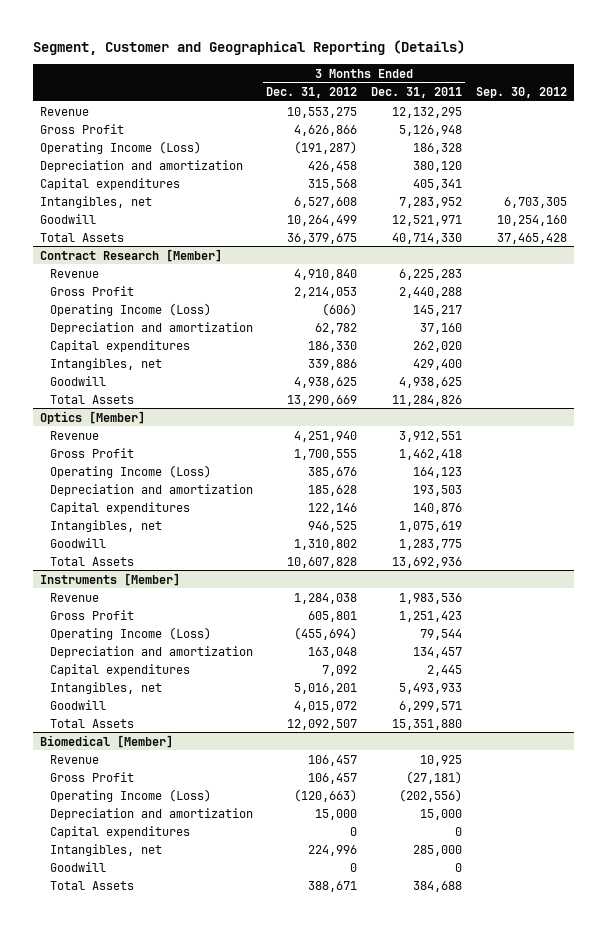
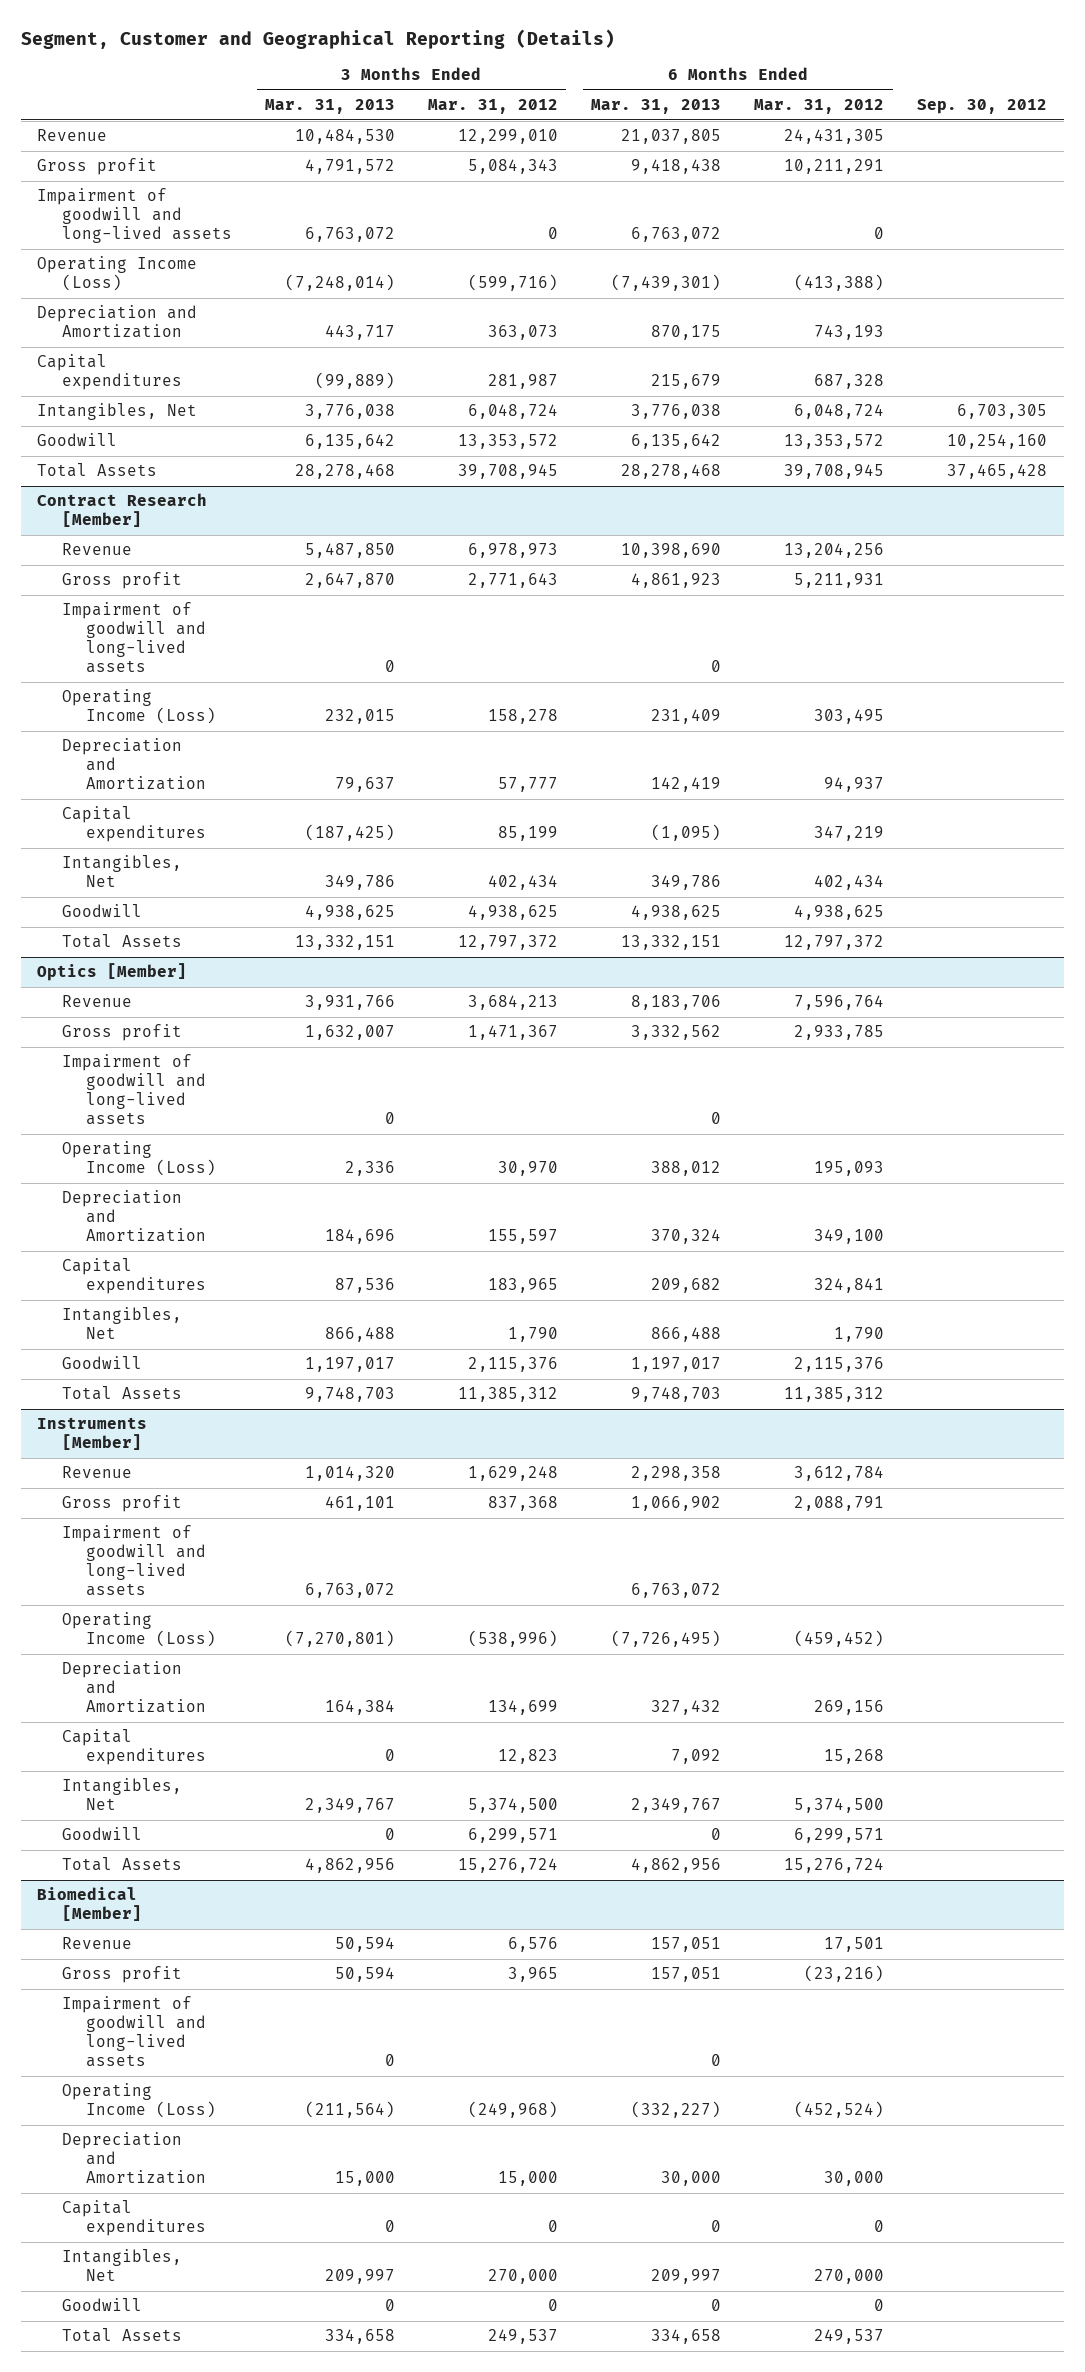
- | 3 Months Ended Dec. 31, 2012 | 3 Months Ended Dec. 31, 2011 | Sep. 30, 2012
+ | 3 Months Ended Mar. 31, 2013 | 3 Months Ended Mar. 31, 2012 | 6 Months Ended Mar. 31, 2013 | 6 Months Ended Mar. 31, 2012 | Sep. 30, 2012
- Gross Profit | 4,626,866 | 5,126,948 |
+ Gross profit | 4,791,572 | 5,084,343 | 9,418,438 | 10,211,291 |
+ Impairment of goodwill and long-lived assets | 6,763,072 | 0 | 6,763,072 | 0 |
- Depreciation and amortization | 426,458 | 380,120 |
+ Depreciation and Amortization | 443,717 | 363,073 | 870,175 | 743,193 |
- Intangibles, net | 6,527,608 | 7,283,952 | 6,703,305
+ Intangibles, Net | 3,776,038 | 6,048,724 | 3,776,038 | 6,048,724 | 6,703,305
@ Contract Research [Member]
- Gross Profit | 2,214,053 | 2,440,288 |
+ Gross profit | 2,647,870 | 2,771,643 | 4,861,923 | 5,211,931 |
+ Impairment of goodwill and long-lived assets | 0 | | 0 | |
- Depreciation and amortization | 62,782 | 37,160 |
+ Depreciation and Amortization | 79,637 | 57,777 | 142,419 | 94,937 |
- Intangibles, net | 339,886 | 429,400 |
+ Intangibles, Net | 349,786 | 402,434 | 349,786 | 402,434 |
@ Optics [Member]
- Gross Profit | 1,700,555 | 1,462,418 |
+ Gross profit | 1,632,007 | 1,471,367 | 3,332,562 | 2,933,785 |
+ Impairment of goodwill and long-lived assets | 0 | | 0 | |
- Depreciation and amortization | 185,628 | 193,503 |
+ Depreciation and Amortization | 184,696 | 155,597 | 370,324 | 349,100 |
- Intangibles, net | 946,525 | 1,075,619 |
+ Intangibles, Net | 866,488 | 1,790 | 866,488 | 1,790 |
@ Instruments [Member]
- Gross Profit | 605,801 | 1,251,423 |
+ Gross profit | 461,101 | 837,368 | 1,066,902 | 2,088,791 |
+ Impairment of goodwill and long-lived assets | 6,763,072 | | 6,763,072 | |
- Depreciation and amortization | 163,048 | 134,457 |
+ Depreciation and Amortization | 164,384 | 134,699 | 327,432 | 269,156 |
- Intangibles, net | 5,016,201 | 5,493,933 |
+ Intangibles, Net | 2,349,767 | 5,374,500 | 2,349,767 | 5,374,500 |
@ Biomedical [Member]
- Gross Profit | 106,457 | (27,181) |
+ Gross profit | 50,594 | 3,965 | 157,051 | (23,216) |
+ Impairment of goodwill and long-lived assets | 0 | | 0 | |
- Depreciation and amortization | 15,000 | 15,000 |
+ Depreciation and Amortization | 15,000 | 15,000 | 30,000 | 30,000 |
- Intangibles, net | 224,996 | 285,000 |
+ Intangibles, Net | 209,997 | 270,000 | 209,997 | 270,000 |

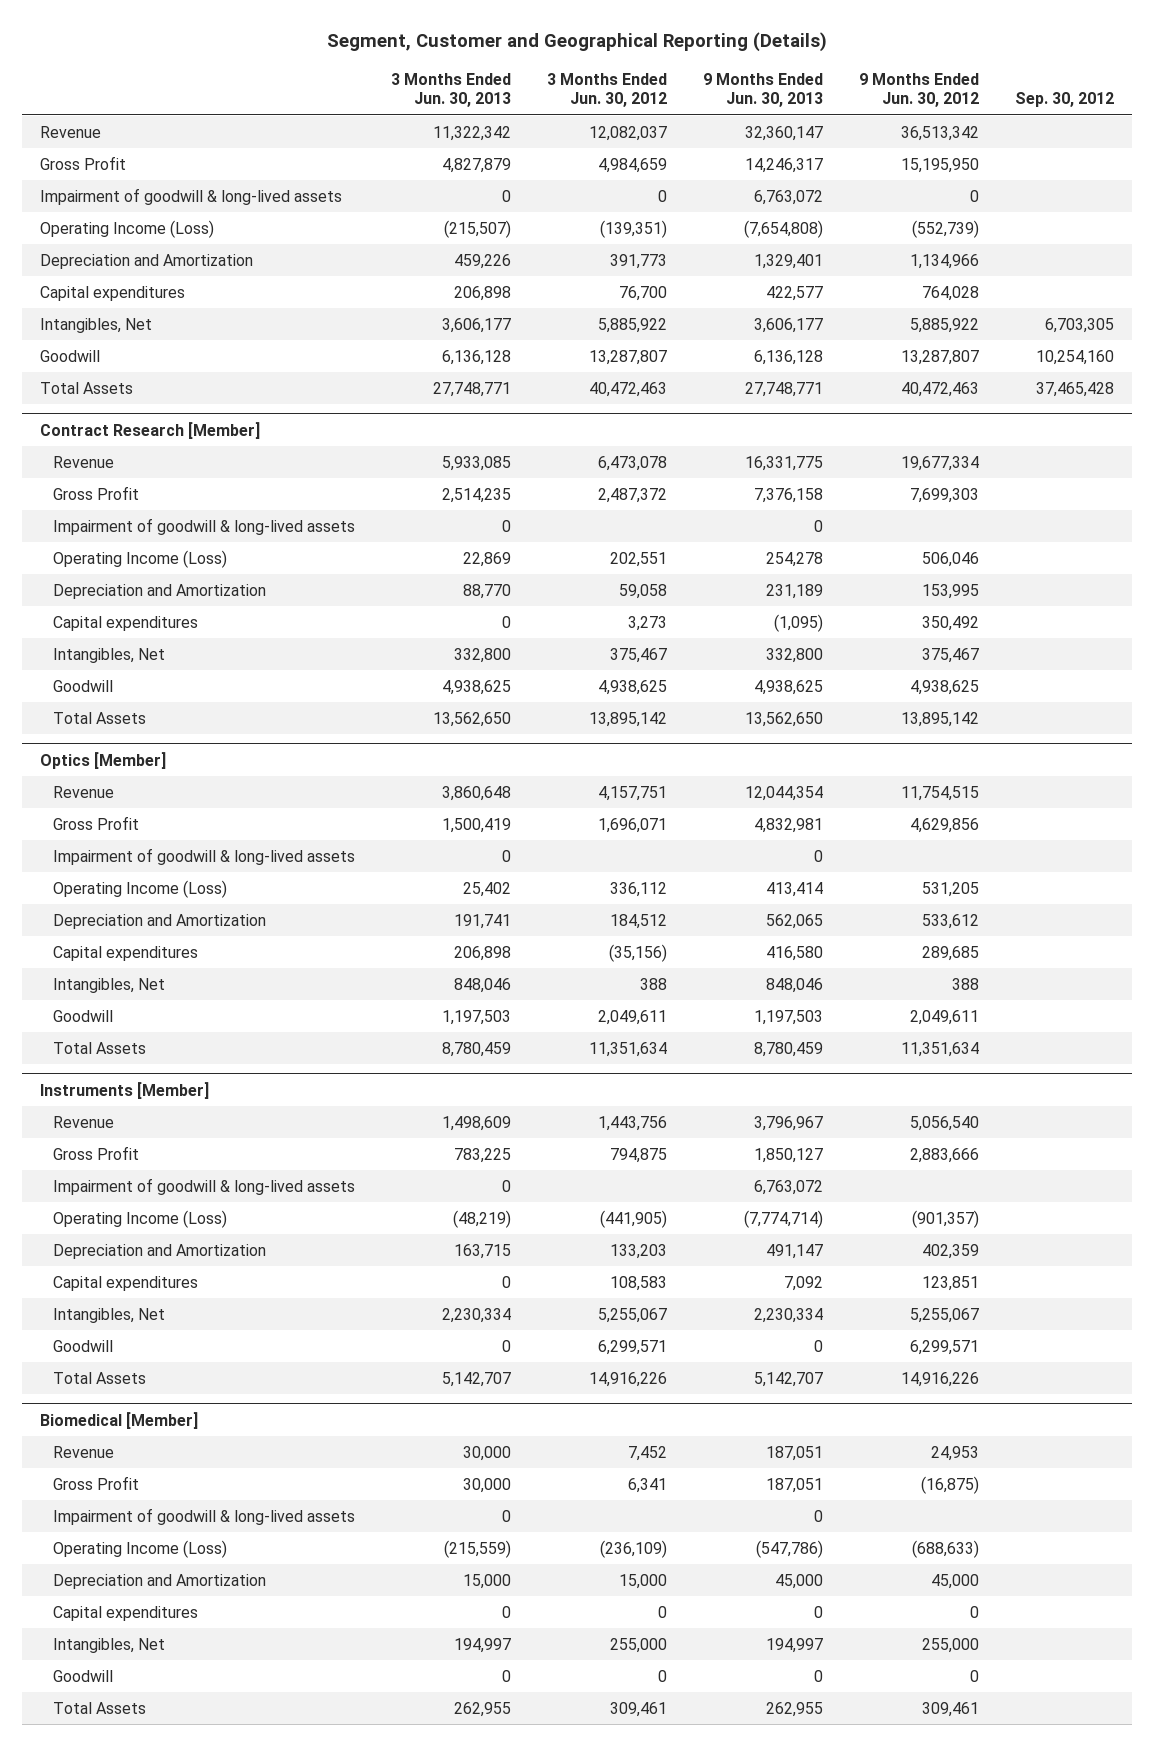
- | 3 Months Ended Mar. 31, 2013 | 3 Months Ended Mar. 31, 2012 | 6 Months Ended Mar. 31, 2013 | 6 Months Ended Mar. 31, 2012 | Sep. 30, 2012
+ | 3 Months Ended Jun. 30, 2013 | 3 Months Ended Jun. 30, 2012 | 9 Months Ended Jun. 30, 2013 | 9 Months Ended Jun. 30, 2012 | Sep. 30, 2012
- Gross profit | 4,791,572 | 5,084,343 | 9,418,438 | 10,211,291 |
- Impairment of goodwill and long-lived assets | 6,763,072 | 0 | 6,763,072 | 0 |
+ Gross Profit | 4,827,879 | 4,984,659 | 14,246,317 | 15,195,950 |
+ Impairment of goodwill & long-lived assets | 0 | 0 | 6,763,072 | 0 |
@ Contract Research [Member]
- Gross profit | 2,647,870 | 2,771,643 | 4,861,923 | 5,211,931 |
- Impairment of goodwill and long-lived assets | 0 | | 0 | |
+ Gross Profit | 2,514,235 | 2,487,372 | 7,376,158 | 7,699,303 |
+ Impairment of goodwill & long-lived assets | 0 | | 0 | |
@ Optics [Member]
- Gross profit | 1,632,007 | 1,471,367 | 3,332,562 | 2,933,785 |
- Impairment of goodwill and long-lived assets | 0 | | 0 | |
+ Gross Profit | 1,500,419 | 1,696,071 | 4,832,981 | 4,629,856 |
+ Impairment of goodwill & long-lived assets | 0 | | 0 | |
@ Instruments [Member]
- Gross profit | 461,101 | 837,368 | 1,066,902 | 2,088,791 |
- Impairment of goodwill and long-lived assets | 6,763,072 | | 6,763,072 | |
+ Gross Profit | 783,225 | 794,875 | 1,850,127 | 2,883,666 |
+ Impairment of goodwill & long-lived assets | 0 | | 6,763,072 | |
@ Biomedical [Member]
- Gross profit | 50,594 | 3,965 | 157,051 | (23,216) |
- Impairment of goodwill and long-lived assets | 0 | | 0 | |
+ Gross Profit | 30,000 | 6,341 | 187,051 | (16,875) |
+ Impairment of goodwill & long-lived assets | 0 | | 0 | |

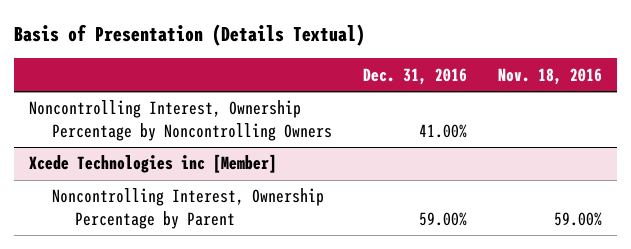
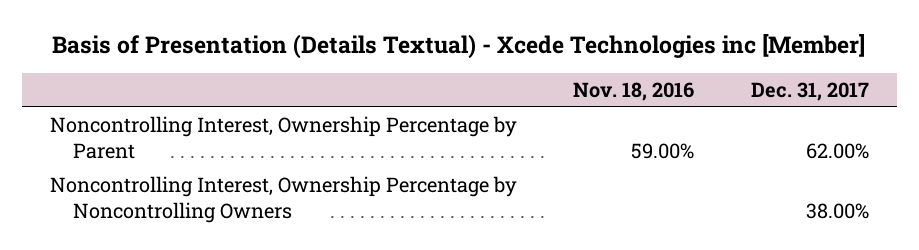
- Basis of Presentation (Details Textual)
+ Basis of Presentation (Details Textual) - Xcede Technologies inc [Member]
- | Dec. 31, 2016 | Nov. 18, 2016
+ | Nov. 18, 2016 | Dec. 31, 2017
+ Noncontrolling Interest, Ownership Percentage by Parent | 59.00% | 62.00%
- Xcede Technologies inc [Member]
- Noncontrolling Interest, Ownership Percentage by Parent | 59.00% | 59.00%

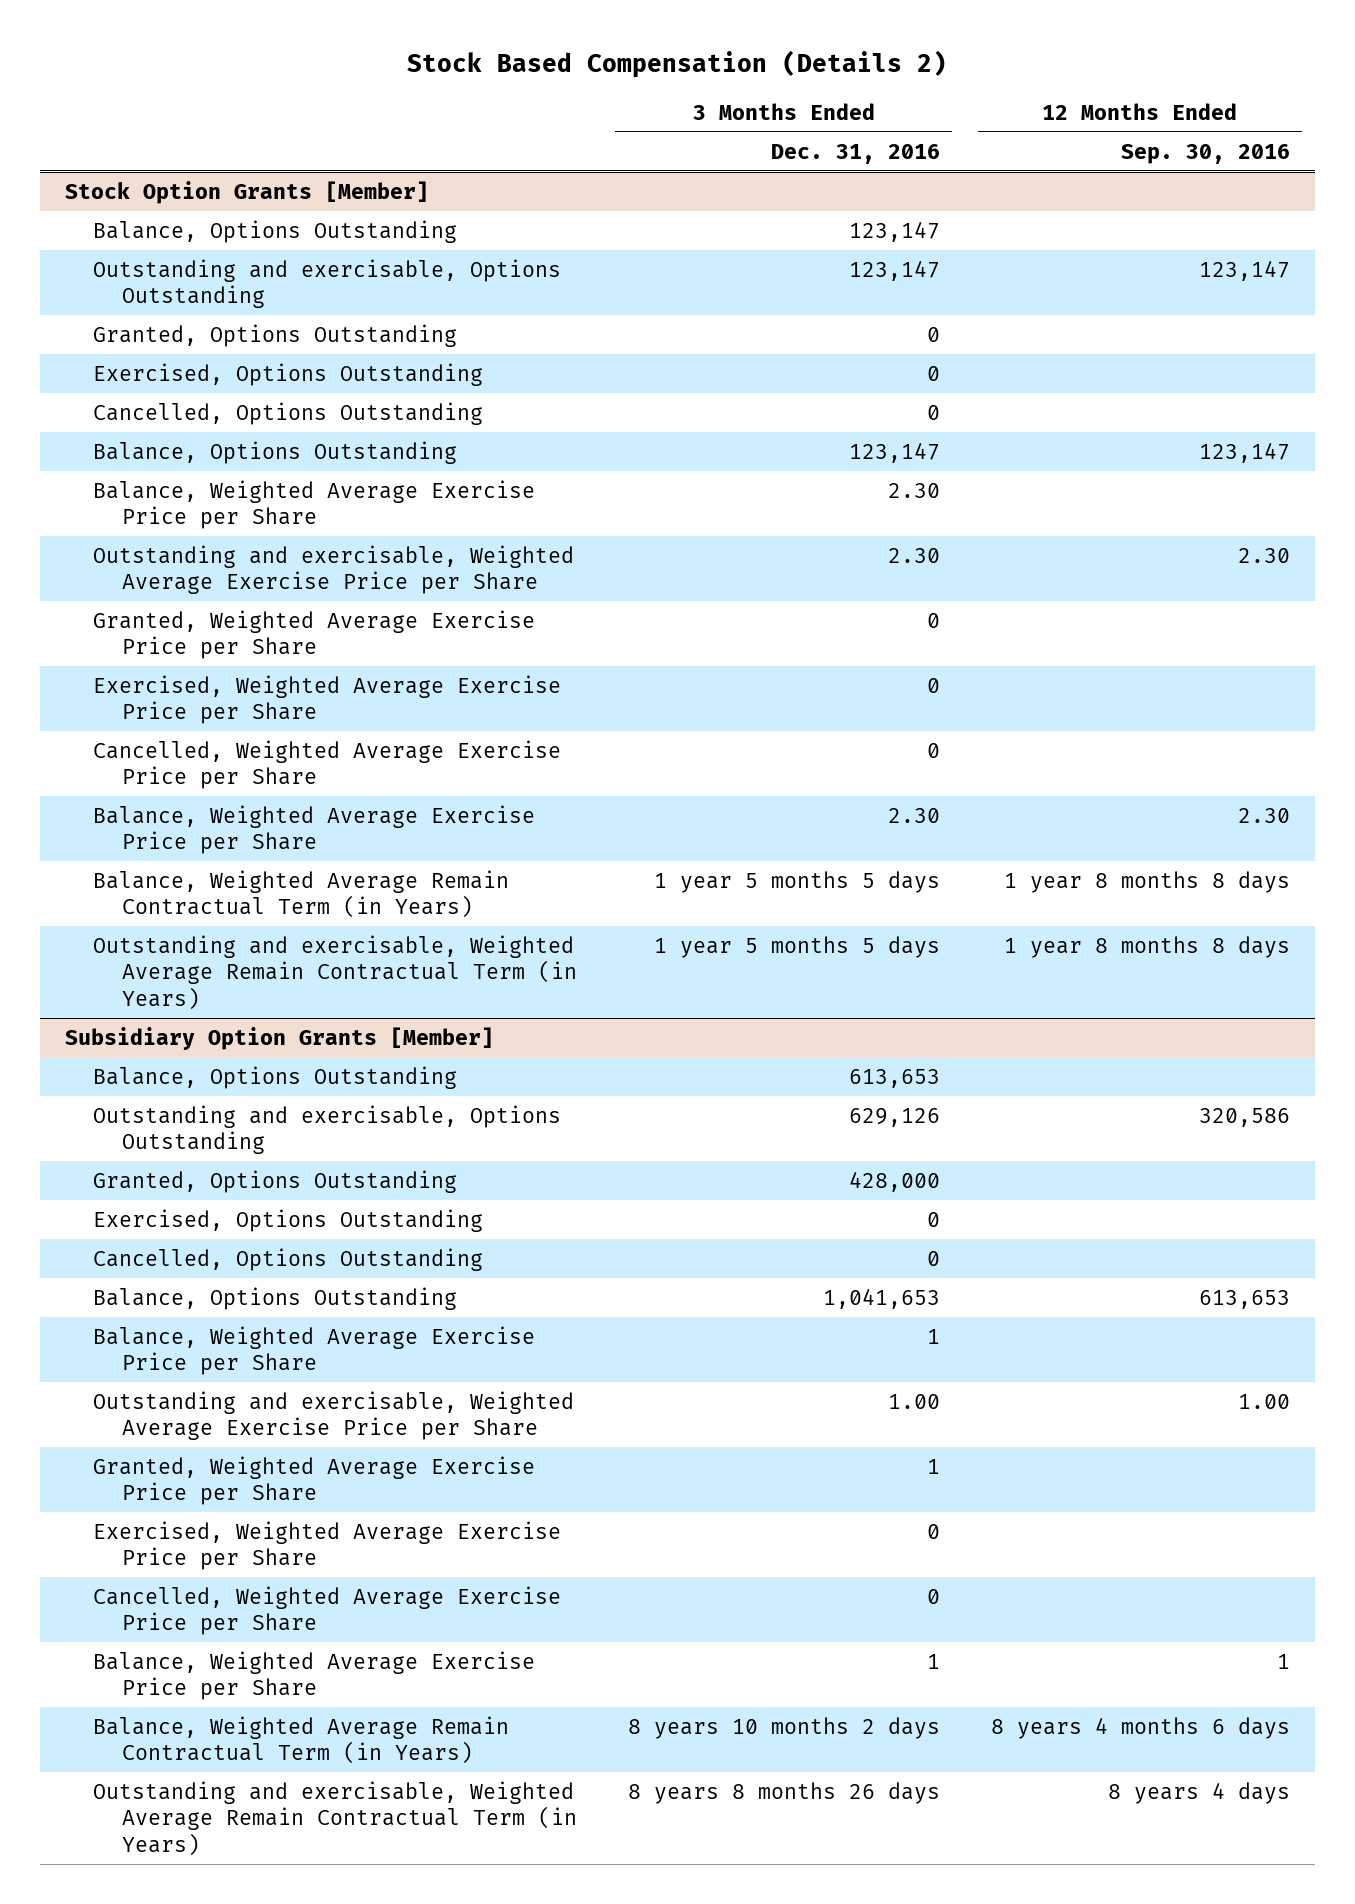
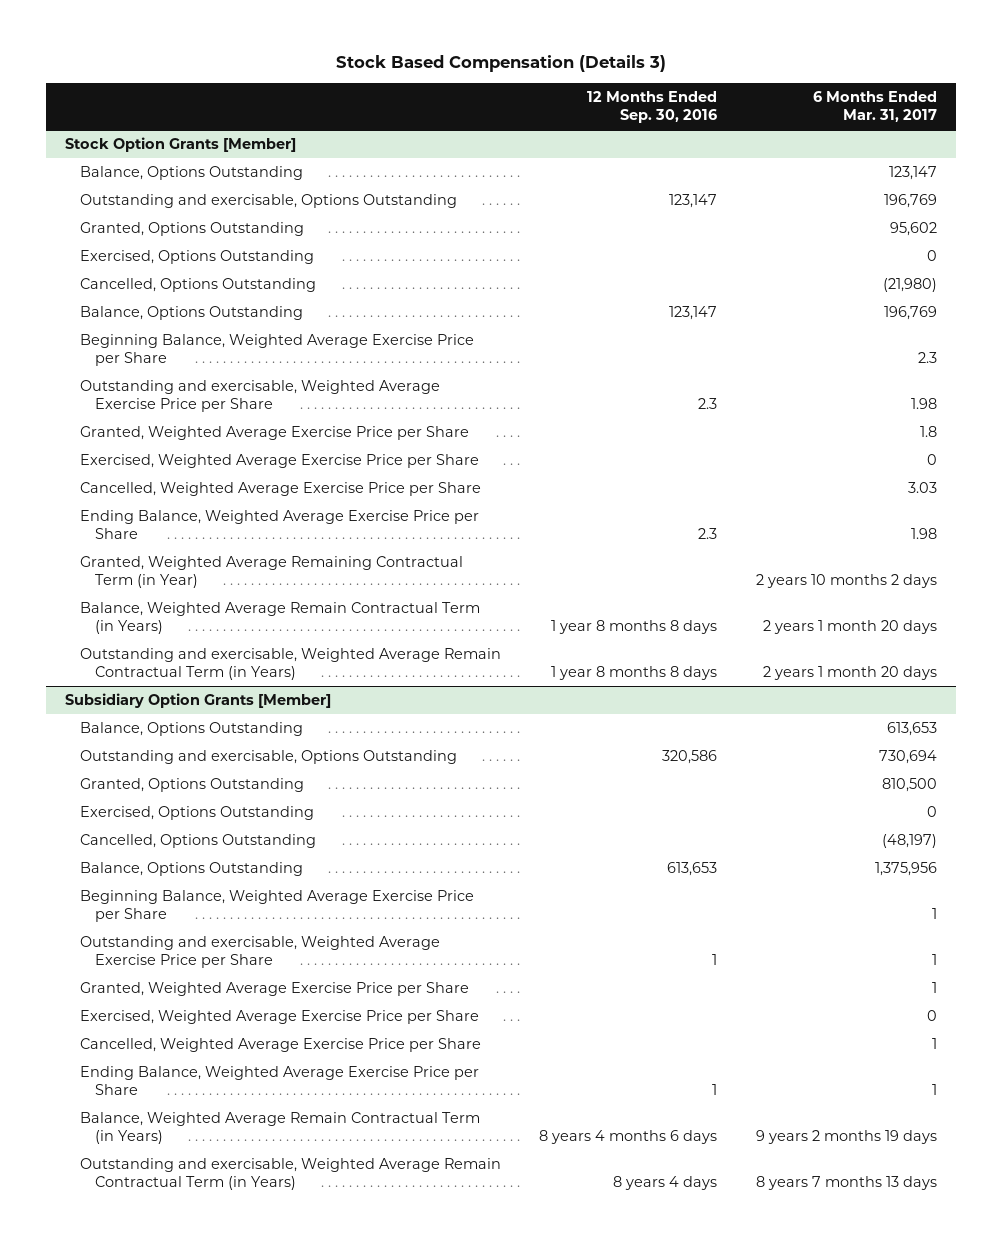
- Stock Based Compensation (Details 2)
+ Stock Based Compensation (Details 3)
- | 3 Months Ended Dec. 31, 2016 | 12 Months Ended Sep. 30, 2016
+ | 12 Months Ended Sep. 30, 2016 | 6 Months Ended Mar. 31, 2017
@ Stock Option Grants [Member]
- Balance, Weighted Average Exercise Price per Share | 2.30 |
- Outstanding and exercisable, Weighted Average Exercise Price per Share | 2.30 | 2.30
+ Beginning Balance, Weighted Average Exercise Price per Share | | 2.3
+ Outstanding and exercisable, Weighted Average Exercise Price per Share | 2.3 | 1.98
- Balance, Weighted Average Exercise Price per Share | 2.30 | 2.30
+ Ending Balance, Weighted Average Exercise Price per Share | 2.3 | 1.98
+ Granted, Weighted Average Remaining Contractual Term (in Year) | | 2 years 10 months 2 days
@ Subsidiary Option Grants [Member]
- Balance, Weighted Average Exercise Price per Share | 1 |
- Outstanding and exercisable, Weighted Average Exercise Price per Share | 1.00 | 1.00
+ Beginning Balance, Weighted Average Exercise Price per Share | | 1
+ Outstanding and exercisable, Weighted Average Exercise Price per Share | 1 | 1
- Balance, Weighted Average Exercise Price per Share | 1 | 1
+ Ending Balance, Weighted Average Exercise Price per Share | 1 | 1

